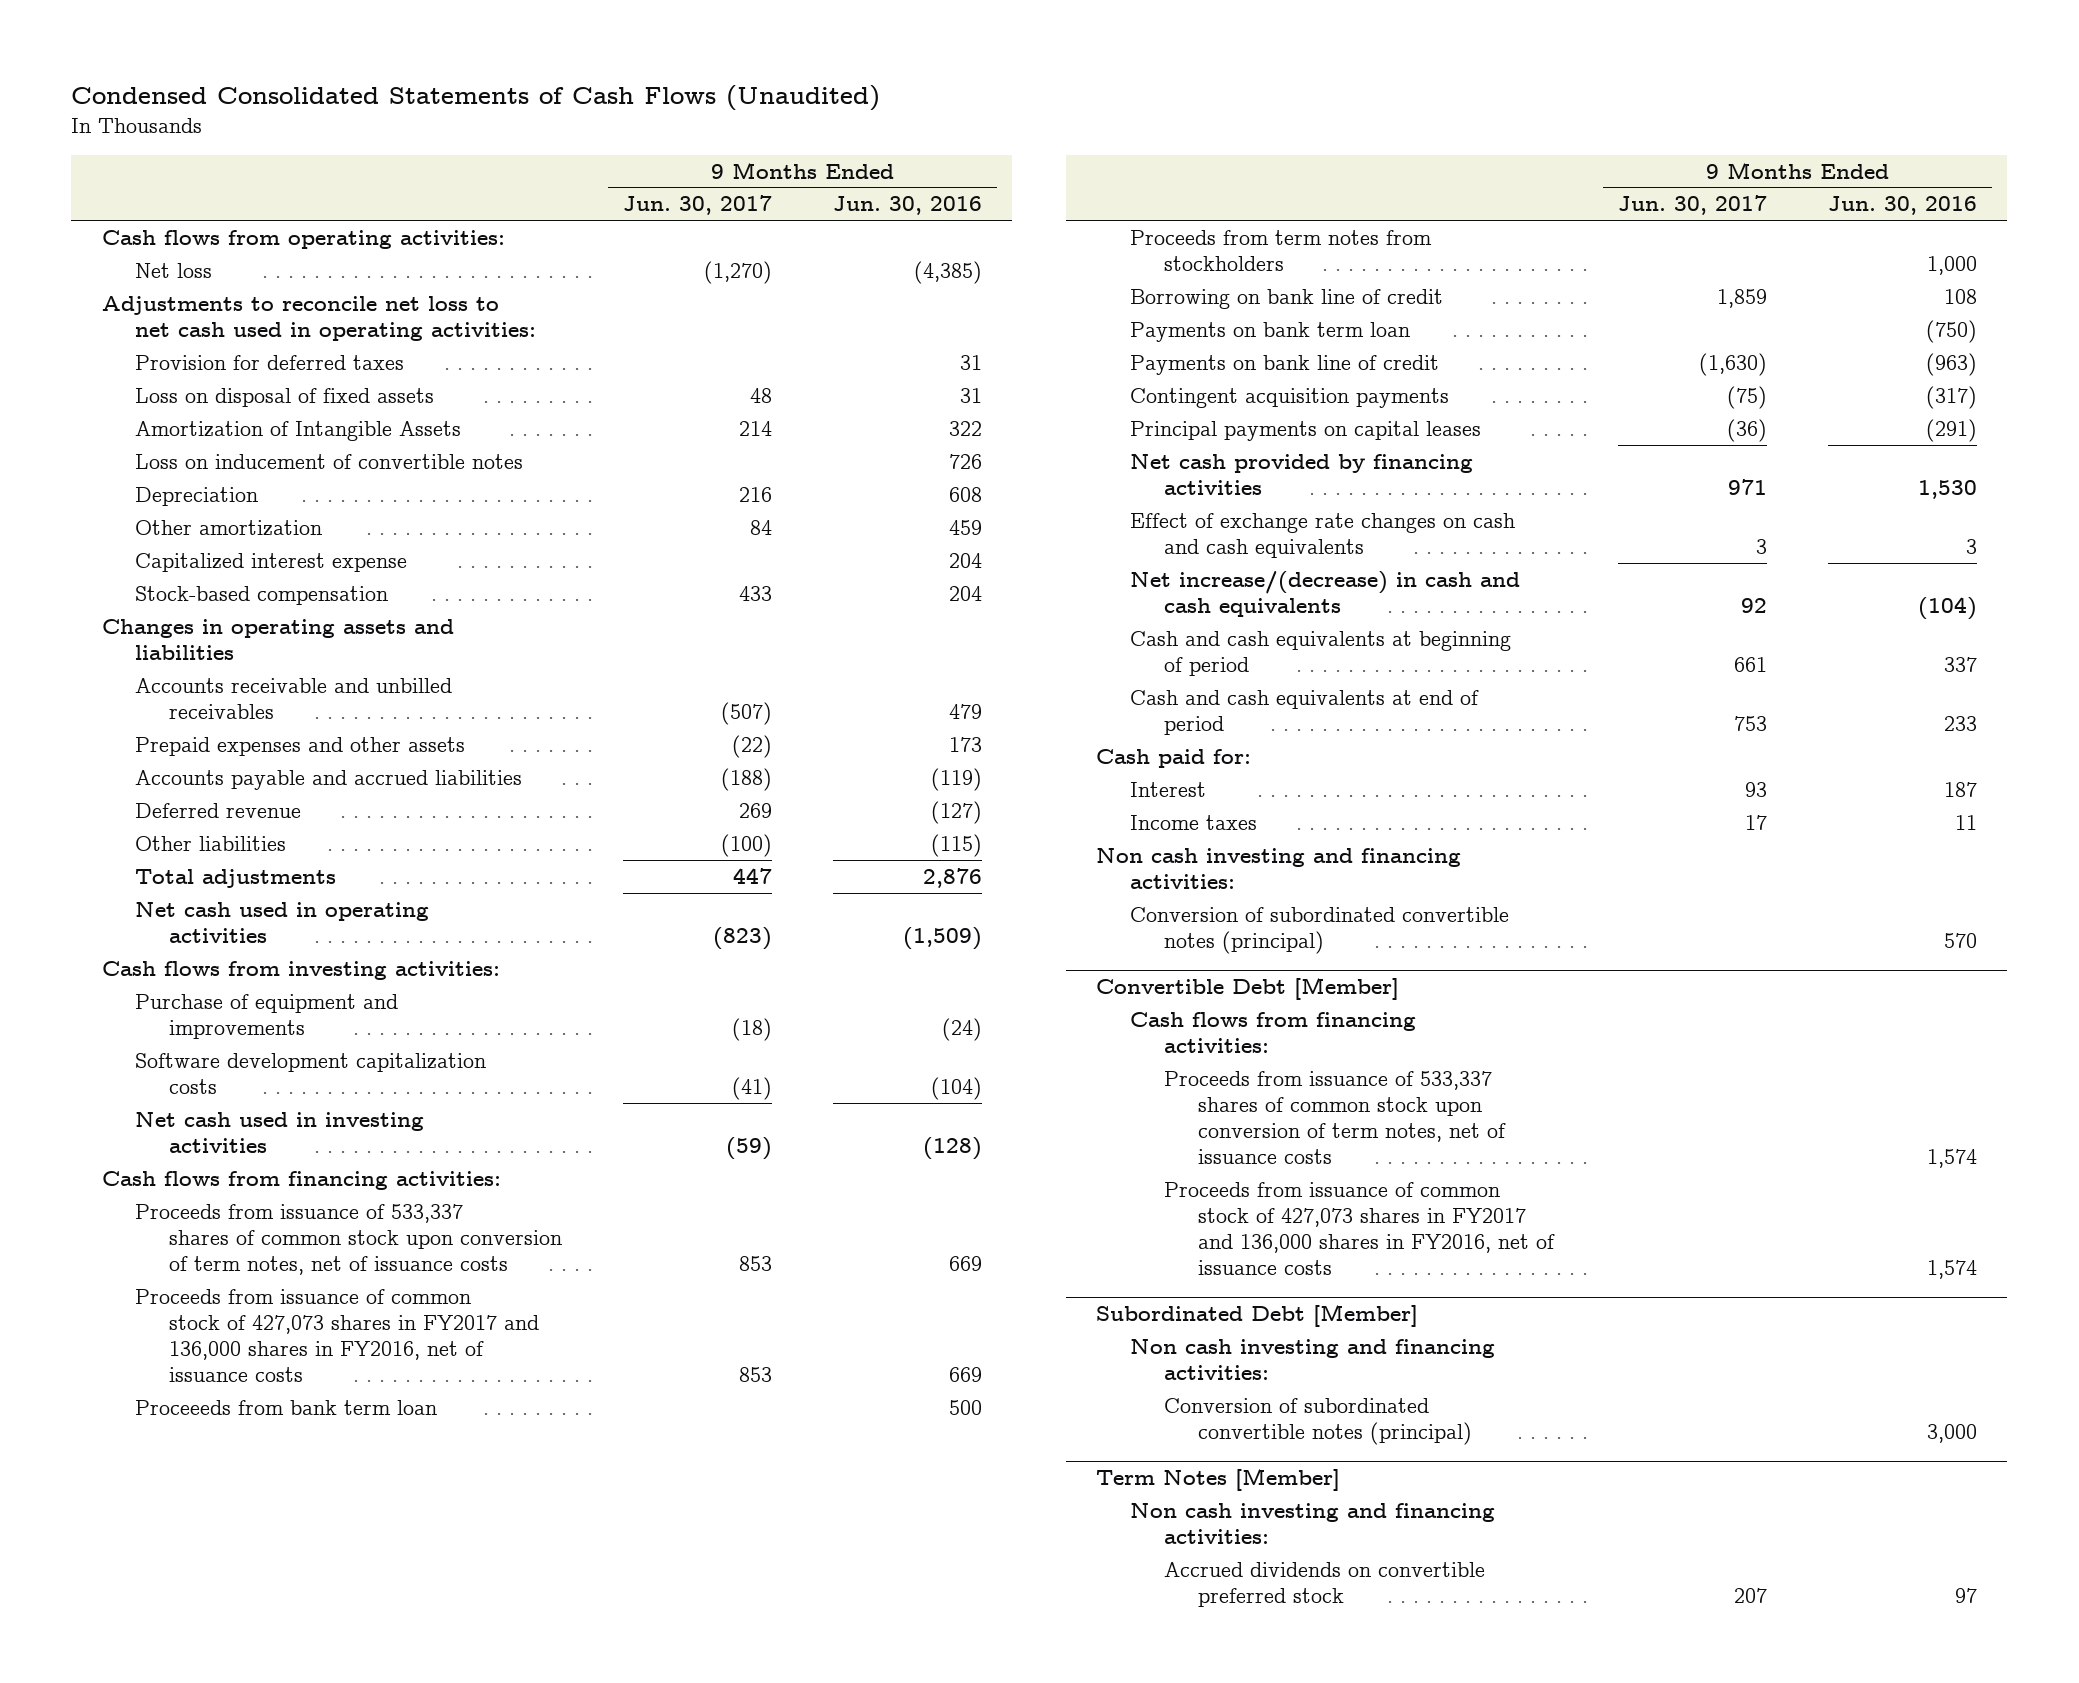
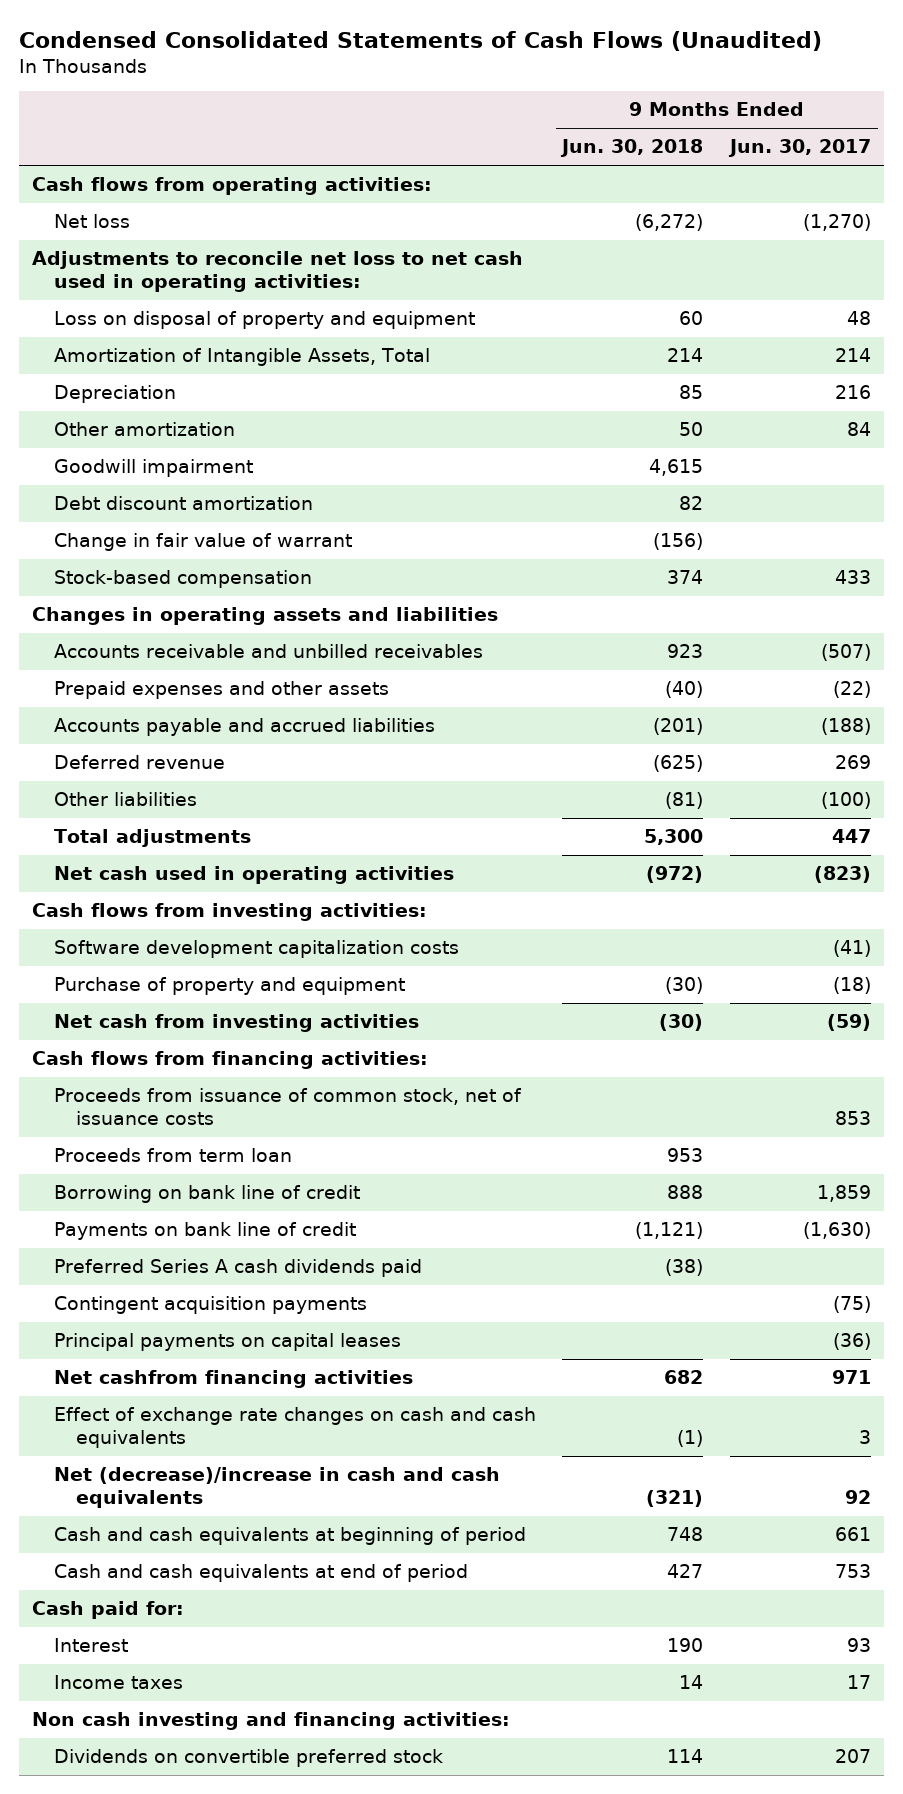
- | 9 Months Ended Jun. 30, 2017 | 9 Months Ended Jun. 30, 2016
+ | 9 Months Ended Jun. 30, 2018 | 9 Months Ended Jun. 30, 2017
- Provision for deferred taxes | | 31
- Loss on disposal of fixed assets | 48 | 31
- Amortization of Intangible Assets | 214 | 322
- Loss on inducement of convertible notes | | 726
+ Loss on disposal of property and equipment | 60 | 48
+ Amortization of Intangible Assets, Total | 214 | 214
- Capitalized interest expense | | 204
+ Goodwill impairment | 4,615 |
+ Debt discount amortization | 82 |
+ Change in fair value of warrant | (156) |
- Purchase of equipment and improvements | (18) | (24)
- Net cash used in investing activities | (59) | (128)
+ Purchase of property and equipment | (30) | (18)
+ Net cash from investing activities | (30) | (59)
- Proceeds from issuance of 533,337 shares of common stock upon conversion of term notes, net of issuance costs | 853 | 669
- Proceeds from issuance of common stock of 427,073 shares in FY2017 and 136,000 shares in FY2016, net of issuance costs | 853 | 669
- Proceeeds from bank term loan | | 500
- Proceeds from term notes from stockholders | | 1,000
+ Proceeds from issuance of common stock, net of issuance costs | | 853
+ Proceeds from term loan | 953 |
- Payments on bank term loan | | (750)
+ Preferred Series A cash dividends paid | (38) |
- Net cash provided by financing activities | 971 | 1,530
+ Net cashfrom financing activities | 682 | 971
- Net increase/(decrease) in cash and cash equivalents | 92 | (104)
+ Net (decrease)/increase in cash and cash equivalents | (321) | 92
- Conversion of subordinated convertible notes (principal) | | 570
- Convertible Debt [Member]
- Cash flows from financing activities:
- Proceeds from issuance of 533,337 shares of common stock upon conversion of term notes, net of issuance costs | | 1,574
- Proceeds from issuance of common stock of 427,073 shares in FY2017 and 136,000 shares in FY2016, net of issuance costs | | 1,574
- Subordinated Debt [Member]
- Non cash investing and financing activities:
- Conversion of subordinated convertible notes (principal) | | 3,000
- Term Notes [Member]
- Non cash investing and financing activities:
- Accrued dividends on convertible preferred stock | 207 | 97
+ Dividends on convertible preferred stock | 114 | 207

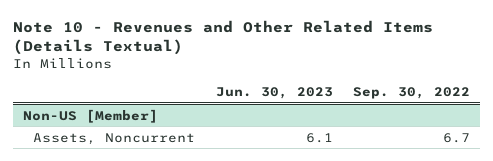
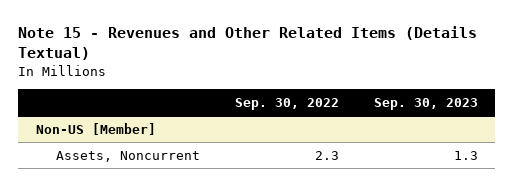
- Note 10 - Revenues and Other Related Items (Details Textual)
+ Note 15 - Revenues and Other Related Items (Details Textual)
- | Jun. 30, 2023 | Sep. 30, 2022
+ | Sep. 30, 2022 | Sep. 30, 2023
@ Non-US [Member]
- Assets, Noncurrent | 6.1 | 6.7
+ Assets, Noncurrent | 2.3 | 1.3

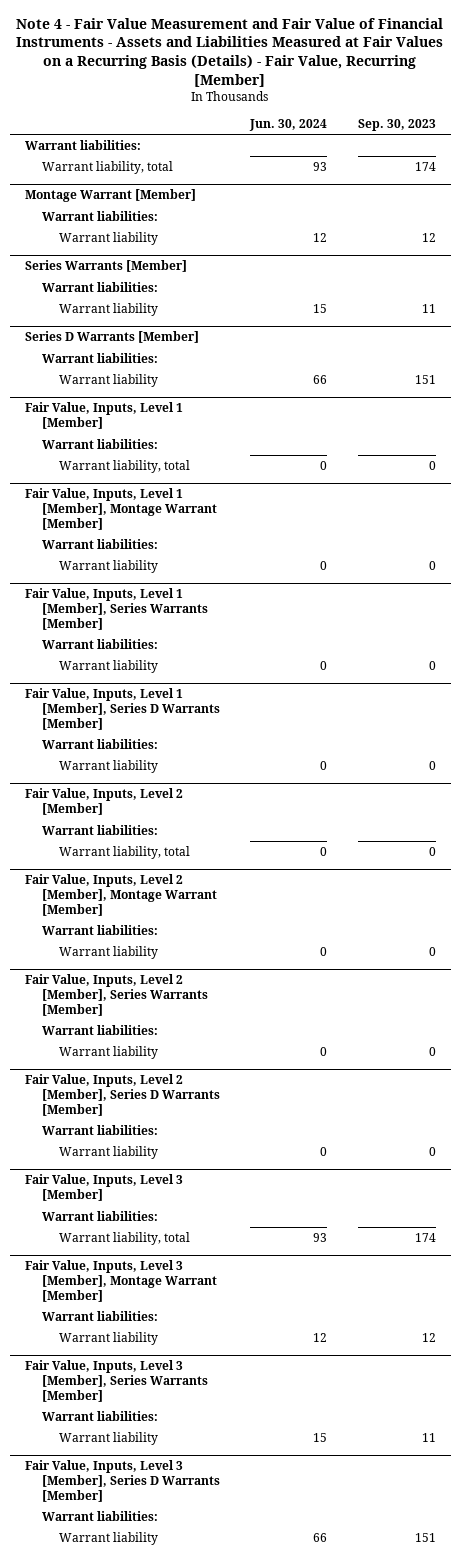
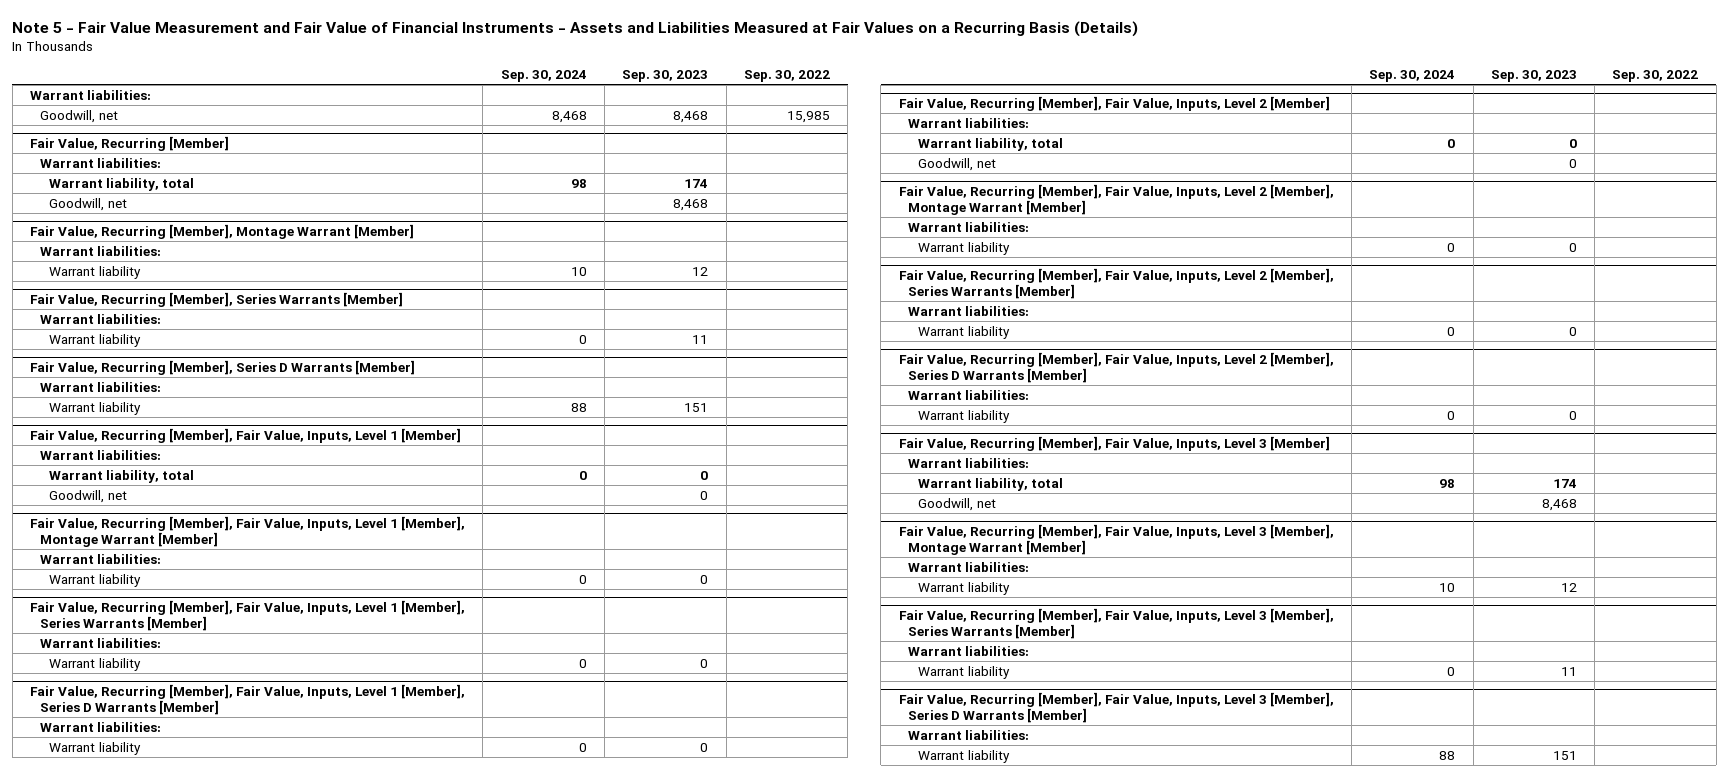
- Note 4 - Fair Value Measurement and Fair Value of Financial Instruments - Assets and Liabilities Measured at Fair Values on a Recurring Basis (Details) - Fair Value, Recurring [Member]
+ Note 5 - Fair Value Measurement and Fair Value of Financial Instruments - Assets and Liabilities Measured at Fair Values on a Recurring Basis (Details)
- | Jun. 30, 2024 | Sep. 30, 2023
+ | Sep. 30, 2024 | Sep. 30, 2023 | Sep. 30, 2022
+ Goodwill, net | 8,468 | 8,468 | 15,985
+ Fair Value, Recurring [Member]
+ Warrant liabilities:
- Montage Warrant [Member]
+ Goodwill, net | | 8,468 |
+ Fair Value, Recurring [Member], Montage Warrant [Member]
- Series Warrants [Member]
+ Fair Value, Recurring [Member], Series Warrants [Member]
- Series D Warrants [Member]
+ Fair Value, Recurring [Member], Series D Warrants [Member]
- Fair Value, Inputs, Level 1 [Member]
+ Fair Value, Recurring [Member], Fair Value, Inputs, Level 1 [Member]
- Fair Value, Inputs, Level 1 [Member], Montage Warrant [Member]
+ Goodwill, net | | 0 |
+ Fair Value, Recurring [Member], Fair Value, Inputs, Level 1 [Member], Montage Warrant [Member]
- Fair Value, Inputs, Level 1 [Member], Series Warrants [Member]
+ Fair Value, Recurring [Member], Fair Value, Inputs, Level 1 [Member], Series Warrants [Member]
- Fair Value, Inputs, Level 1 [Member], Series D Warrants [Member]
+ Fair Value, Recurring [Member], Fair Value, Inputs, Level 1 [Member], Series D Warrants [Member]
- Fair Value, Inputs, Level 2 [Member]
+ Fair Value, Recurring [Member], Fair Value, Inputs, Level 2 [Member]
- Fair Value, Inputs, Level 2 [Member], Montage Warrant [Member]
+ Goodwill, net | | 0 |
+ Fair Value, Recurring [Member], Fair Value, Inputs, Level 2 [Member], Montage Warrant [Member]
- Fair Value, Inputs, Level 2 [Member], Series Warrants [Member]
+ Fair Value, Recurring [Member], Fair Value, Inputs, Level 2 [Member], Series Warrants [Member]
- Fair Value, Inputs, Level 2 [Member], Series D Warrants [Member]
+ Fair Value, Recurring [Member], Fair Value, Inputs, Level 2 [Member], Series D Warrants [Member]
- Fair Value, Inputs, Level 3 [Member]
+ Fair Value, Recurring [Member], Fair Value, Inputs, Level 3 [Member]
- Fair Value, Inputs, Level 3 [Member], Montage Warrant [Member]
+ Goodwill, net | | 8,468 |
+ Fair Value, Recurring [Member], Fair Value, Inputs, Level 3 [Member], Montage Warrant [Member]
- Fair Value, Inputs, Level 3 [Member], Series Warrants [Member]
+ Fair Value, Recurring [Member], Fair Value, Inputs, Level 3 [Member], Series Warrants [Member]
- Fair Value, Inputs, Level 3 [Member], Series D Warrants [Member]
+ Fair Value, Recurring [Member], Fair Value, Inputs, Level 3 [Member], Series D Warrants [Member]

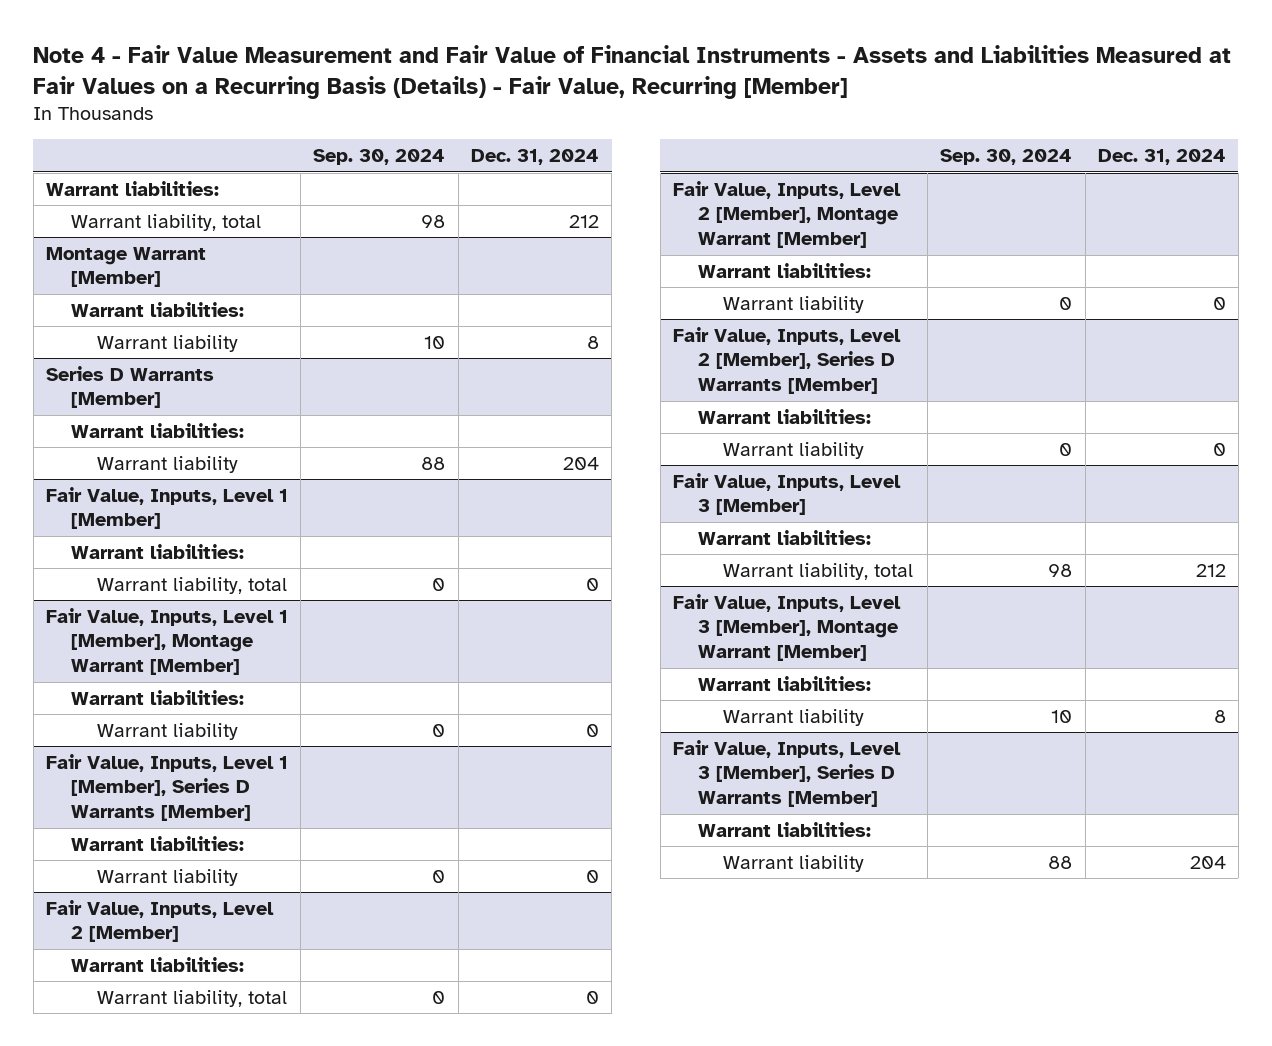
- Note 5 - Fair Value Measurement and Fair Value of Financial Instruments - Assets and Liabilities Measured at Fair Values on a Recurring Basis (Details)
+ Note 4 - Fair Value Measurement and Fair Value of Financial Instruments - Assets and Liabilities Measured at Fair Values on a Recurring Basis (Details) - Fair Value, Recurring [Member]
- | Sep. 30, 2024 | Sep. 30, 2023 | Sep. 30, 2022
+ | Sep. 30, 2024 | Dec. 31, 2024
- Goodwill, net | 8,468 | 8,468 | 15,985
- Fair Value, Recurring [Member]
- Warrant liabilities:
- Goodwill, net | | 8,468 |
- Fair Value, Recurring [Member], Montage Warrant [Member]
+ Montage Warrant [Member]
- Fair Value, Recurring [Member], Series Warrants [Member]
- Warrant liabilities:
- Warrant liability | 0 | 11 |
- Fair Value, Recurring [Member], Series D Warrants [Member]
+ Series D Warrants [Member]
- Fair Value, Recurring [Member], Fair Value, Inputs, Level 1 [Member]
+ Fair Value, Inputs, Level 1 [Member]
- Goodwill, net | | 0 |
- Fair Value, Recurring [Member], Fair Value, Inputs, Level 1 [Member], Montage Warrant [Member]
- Warrant liabilities:
- Warrant liability | 0 | 0 |
- Fair Value, Recurring [Member], Fair Value, Inputs, Level 1 [Member], Series Warrants [Member]
+ Fair Value, Inputs, Level 1 [Member], Montage Warrant [Member]
- Fair Value, Recurring [Member], Fair Value, Inputs, Level 1 [Member], Series D Warrants [Member]
+ Fair Value, Inputs, Level 1 [Member], Series D Warrants [Member]
- Fair Value, Recurring [Member], Fair Value, Inputs, Level 2 [Member]
+ Fair Value, Inputs, Level 2 [Member]
- Goodwill, net | | 0 |
- Fair Value, Recurring [Member], Fair Value, Inputs, Level 2 [Member], Montage Warrant [Member]
- Warrant liabilities:
- Warrant liability | 0 | 0 |
- Fair Value, Recurring [Member], Fair Value, Inputs, Level 2 [Member], Series Warrants [Member]
+ Fair Value, Inputs, Level 2 [Member], Montage Warrant [Member]
- Fair Value, Recurring [Member], Fair Value, Inputs, Level 2 [Member], Series D Warrants [Member]
+ Fair Value, Inputs, Level 2 [Member], Series D Warrants [Member]
- Fair Value, Recurring [Member], Fair Value, Inputs, Level 3 [Member]
+ Fair Value, Inputs, Level 3 [Member]
- Goodwill, net | | 8,468 |
- Fair Value, Recurring [Member], Fair Value, Inputs, Level 3 [Member], Montage Warrant [Member]
+ Fair Value, Inputs, Level 3 [Member], Montage Warrant [Member]
- Fair Value, Recurring [Member], Fair Value, Inputs, Level 3 [Member], Series Warrants [Member]
- Warrant liabilities:
- Warrant liability | 0 | 11 |
- Fair Value, Recurring [Member], Fair Value, Inputs, Level 3 [Member], Series D Warrants [Member]
+ Fair Value, Inputs, Level 3 [Member], Series D Warrants [Member]

